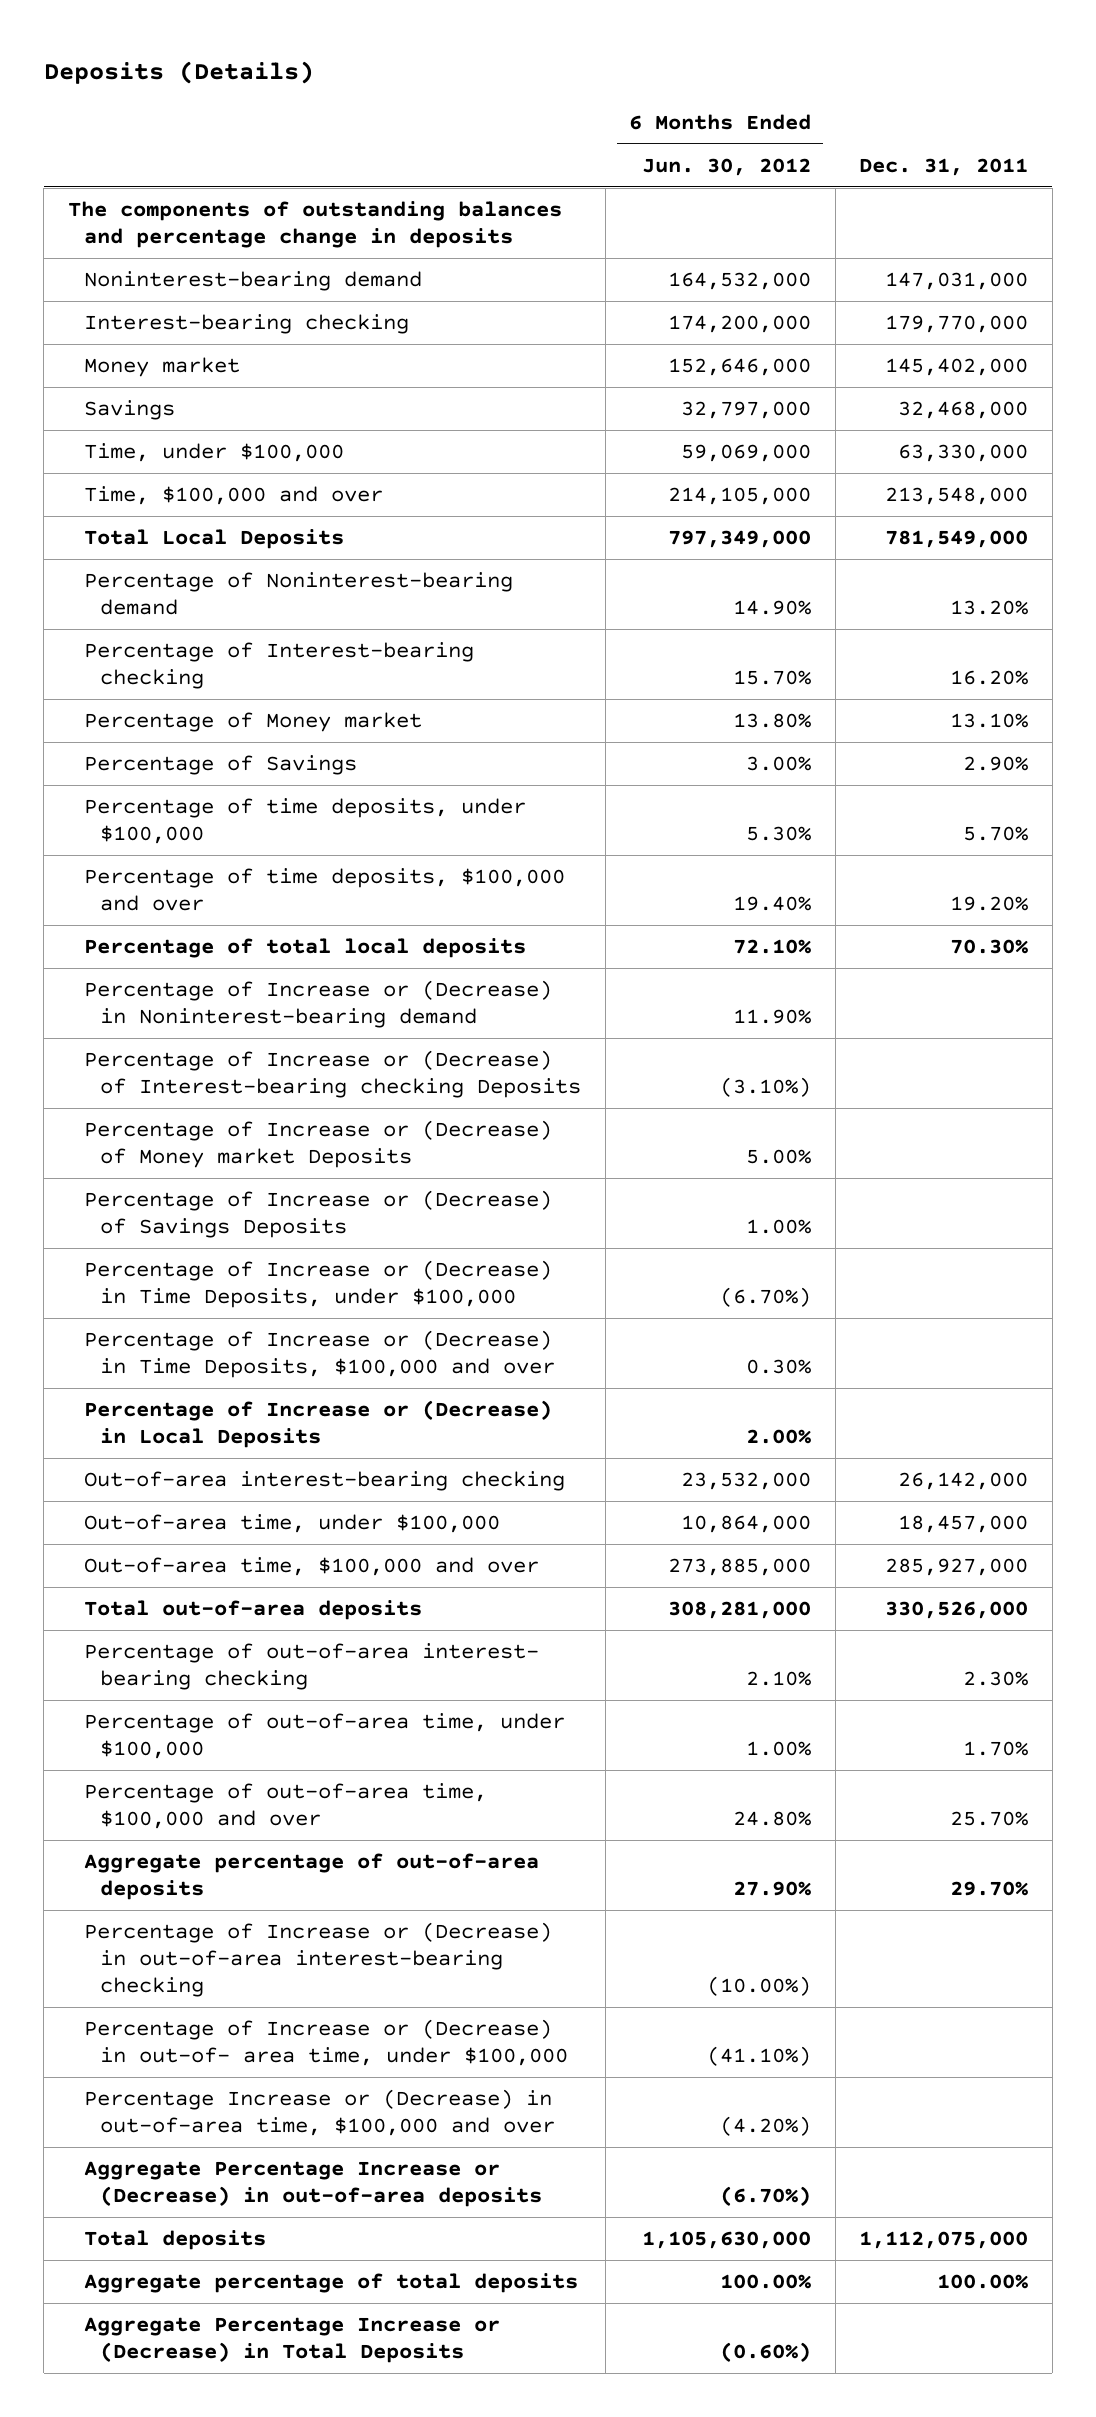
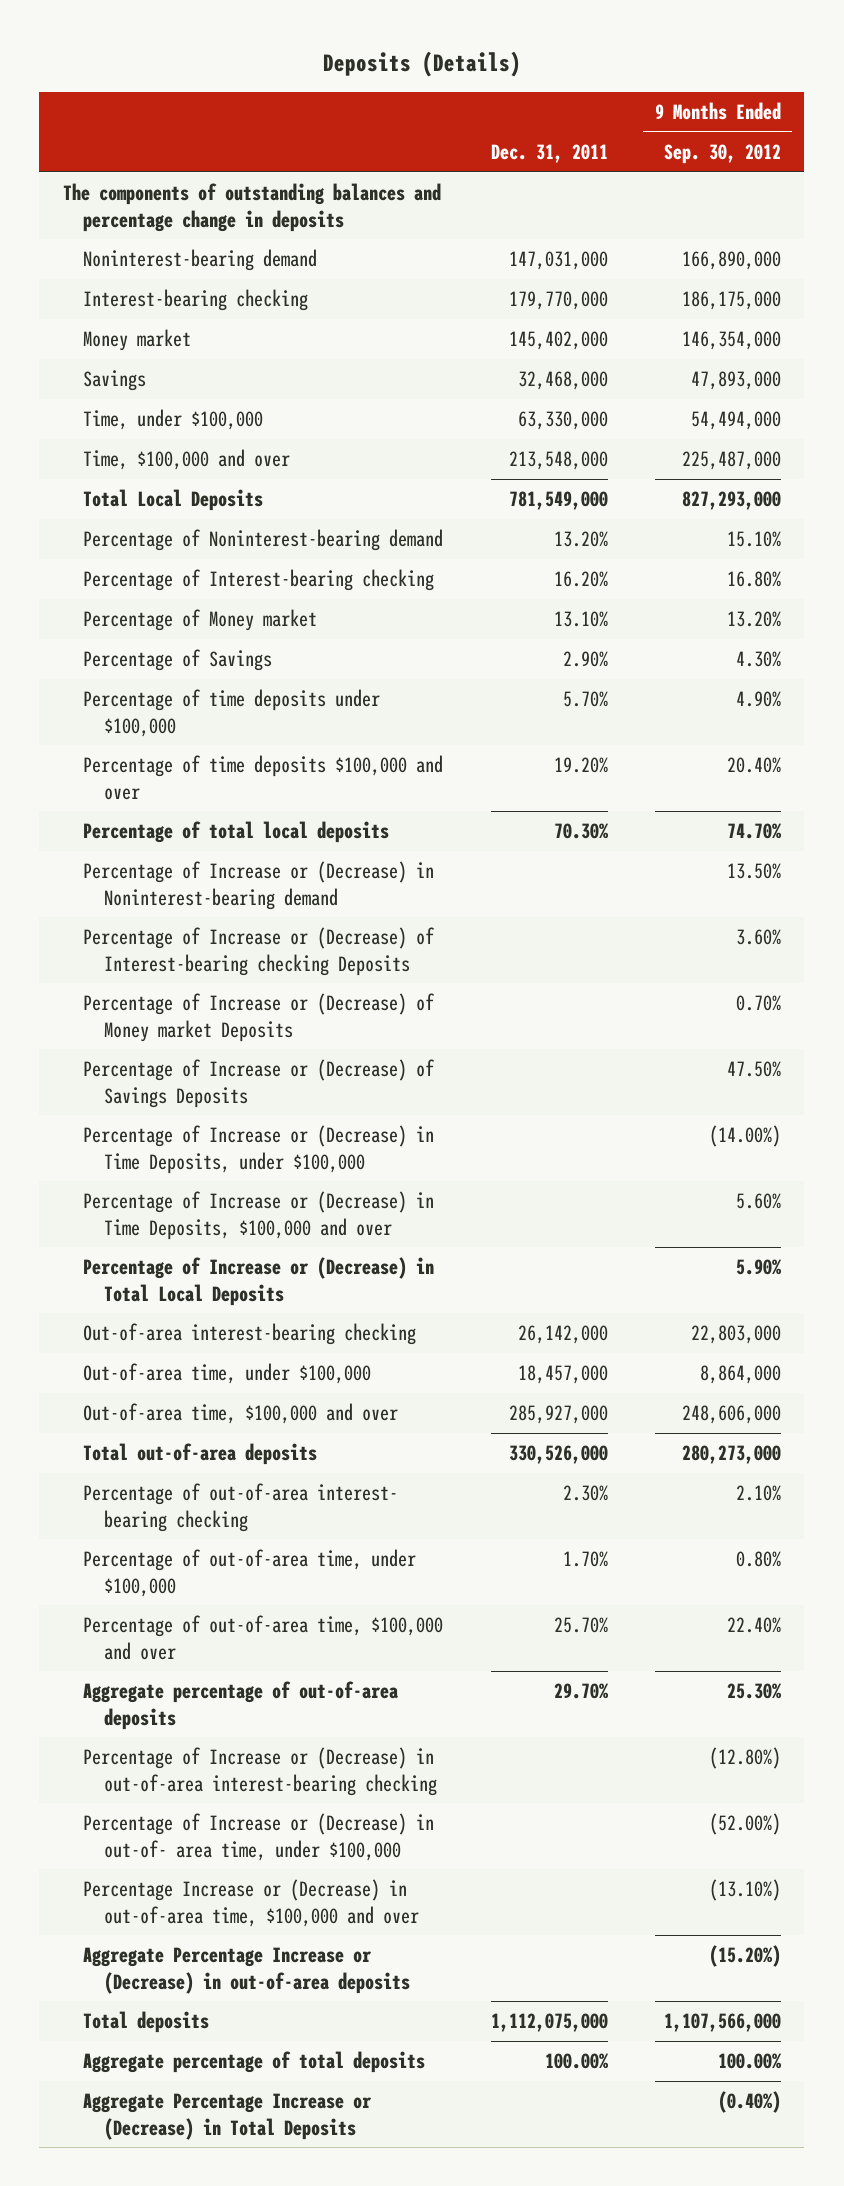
- | 6 Months Ended Jun. 30, 2012 | Dec. 31, 2011
+ | Dec. 31, 2011 | 9 Months Ended Sep. 30, 2012
- Percentage of time deposits, under $100,000 | 5.30% | 5.70%
- Percentage of time deposits, $100,000 and over | 19.40% | 19.20%
+ Percentage of time deposits under $100,000 | 5.70% | 4.90%
+ Percentage of time deposits $100,000 and over | 19.20% | 20.40%
- Percentage of Increase or (Decrease) in Local Deposits | 2.00% |
+ Percentage of Increase or (Decrease) in Total Local Deposits | | 5.90%

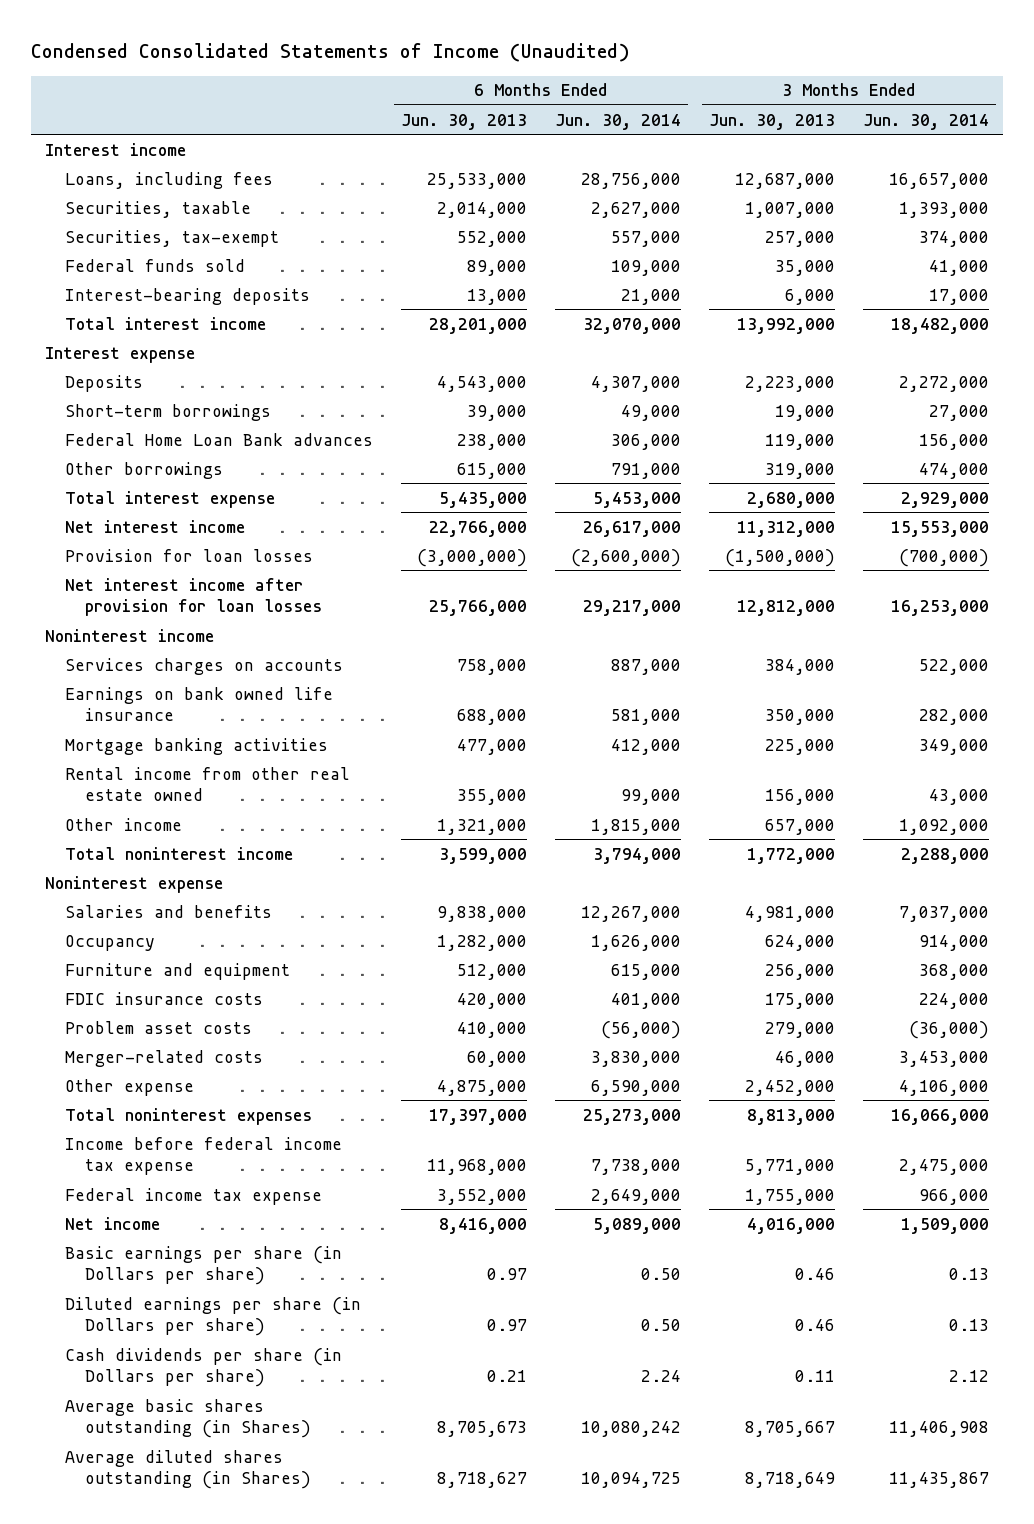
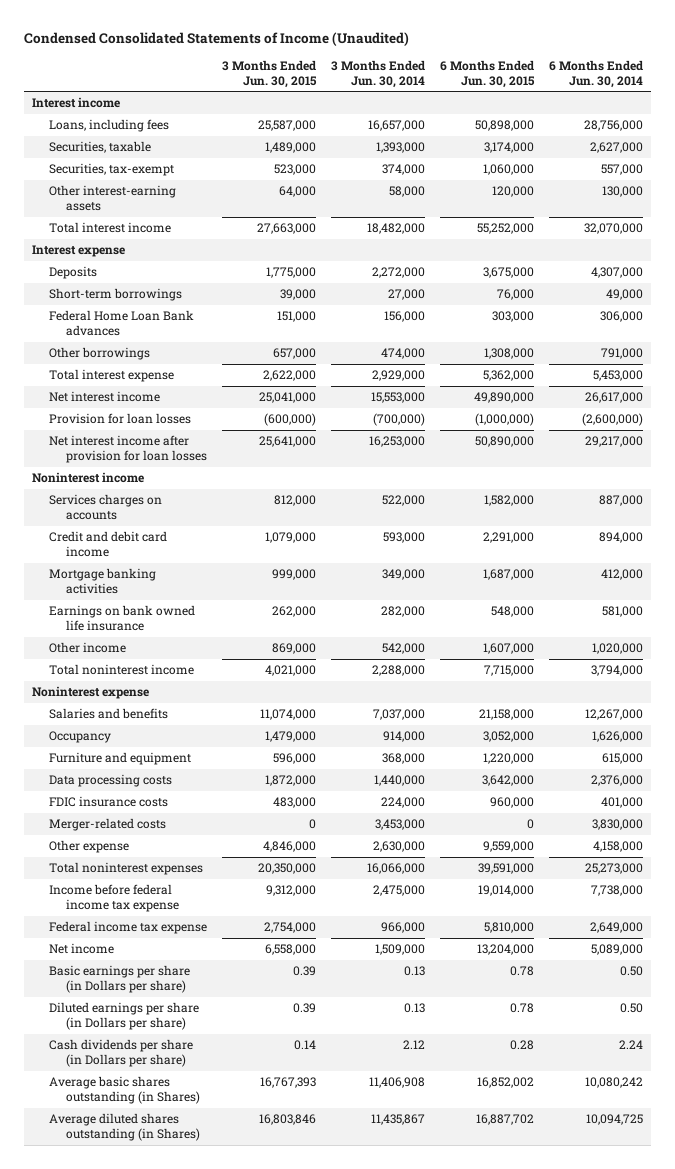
- | 6 Months Ended Jun. 30, 2013 | 6 Months Ended Jun. 30, 2014 | 3 Months Ended Jun. 30, 2013 | 3 Months Ended Jun. 30, 2014
+ | 3 Months Ended Jun. 30, 2015 | 3 Months Ended Jun. 30, 2014 | 6 Months Ended Jun. 30, 2015 | 6 Months Ended Jun. 30, 2014
- Federal funds sold | 89,000 | 109,000 | 35,000 | 41,000
- Interest-bearing deposits | 13,000 | 21,000 | 6,000 | 17,000
+ Other interest-earning assets | 64,000 | 58,000 | 120,000 | 130,000
+ Credit and debit card income | 1,079,000 | 593,000 | 2,291,000 | 894,000
- Rental income from other real estate owned | 355,000 | 99,000 | 156,000 | 43,000
- Other income | 1,321,000 | 1,815,000 | 657,000 | 1,092,000
moved down: Earnings on bank owned life insurance | 262,000 | 282,000 | 548,000 | 581,000
+ Other income | 869,000 | 542,000 | 1,607,000 | 1,020,000
+ Data processing costs | 1,872,000 | 1,440,000 | 3,642,000 | 2,376,000
- Problem asset costs | 410,000 | (56,000) | 279,000 | (36,000)
- Other expense | 4,875,000 | 6,590,000 | 2,452,000 | 4,106,000
+ Other expense | 4,846,000 | 2,630,000 | 9,559,000 | 4,158,000

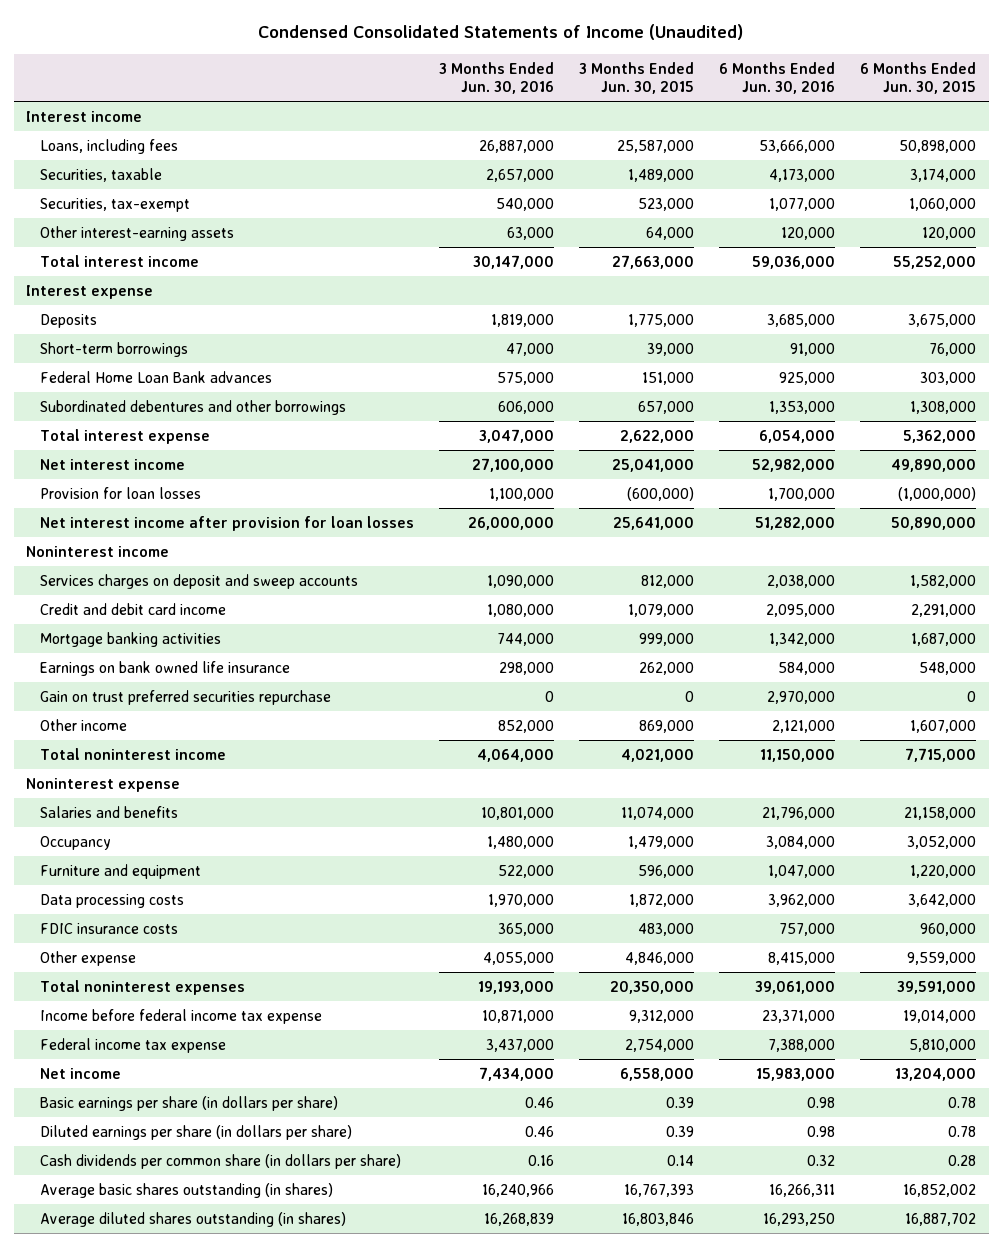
- | 3 Months Ended Jun. 30, 2015 | 3 Months Ended Jun. 30, 2014 | 6 Months Ended Jun. 30, 2015 | 6 Months Ended Jun. 30, 2014
+ | 3 Months Ended Jun. 30, 2016 | 3 Months Ended Jun. 30, 2015 | 6 Months Ended Jun. 30, 2016 | 6 Months Ended Jun. 30, 2015
- Other borrowings | 657,000 | 474,000 | 1,308,000 | 791,000
+ Subordinated debentures and other borrowings | 606,000 | 657,000 | 1,353,000 | 1,308,000
- Services charges on accounts | 812,000 | 522,000 | 1,582,000 | 887,000
+ Services charges on deposit and sweep accounts | 1,090,000 | 812,000 | 2,038,000 | 1,582,000
+ Gain on trust preferred securities repurchase | 0 | 0 | 2,970,000 | 0
- Merger-related costs | 0 | 3,453,000 | 0 | 3,830,000
- Basic earnings per share (in Dollars per share) | 0.39 | 0.13 | 0.78 | 0.50
- Diluted earnings per share (in Dollars per share) | 0.39 | 0.13 | 0.78 | 0.50
- Cash dividends per share (in Dollars per share) | 0.14 | 2.12 | 0.28 | 2.24
- Average basic shares outstanding (in Shares) | 16,767,393 | 11,406,908 | 16,852,002 | 10,080,242
- Average diluted shares outstanding (in Shares) | 16,803,846 | 11,435,867 | 16,887,702 | 10,094,725
+ Basic earnings per share (in dollars per share) | 0.46 | 0.39 | 0.98 | 0.78
+ Diluted earnings per share (in dollars per share) | 0.46 | 0.39 | 0.98 | 0.78
+ Cash dividends per common share (in dollars per share) | 0.16 | 0.14 | 0.32 | 0.28
+ Average basic shares outstanding (in shares) | 16,240,966 | 16,767,393 | 16,266,311 | 16,852,002
+ Average diluted shares outstanding (in shares) | 16,268,839 | 16,803,846 | 16,293,250 | 16,887,702

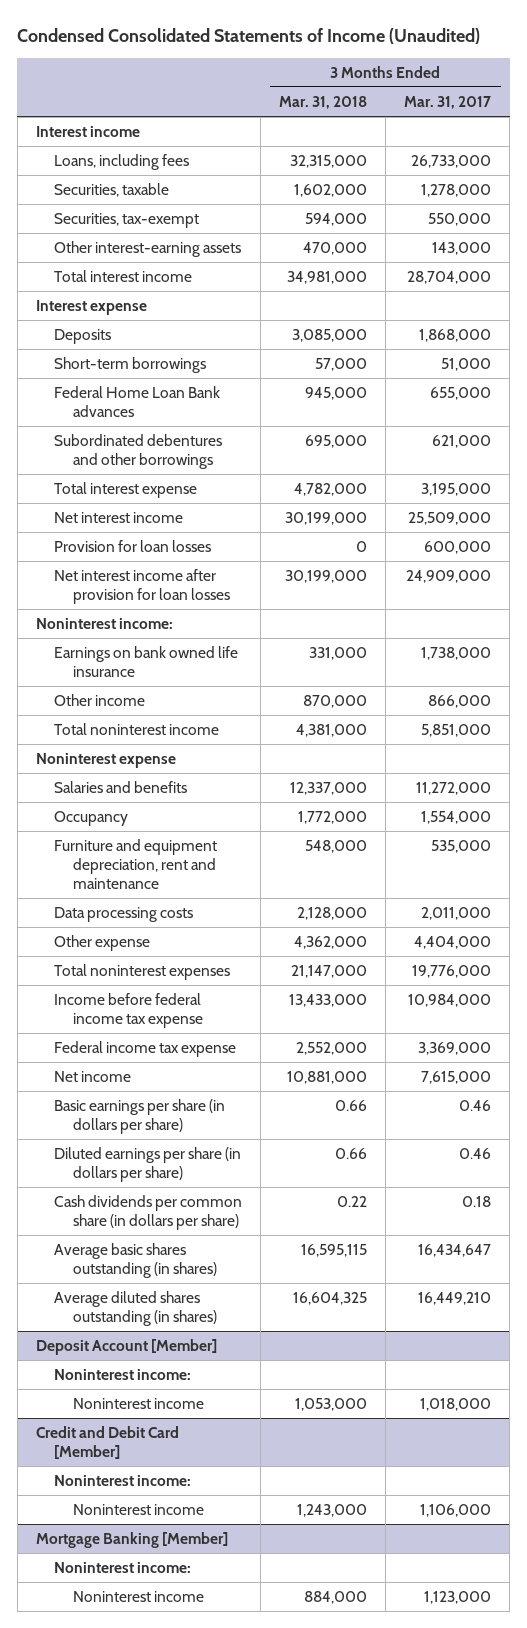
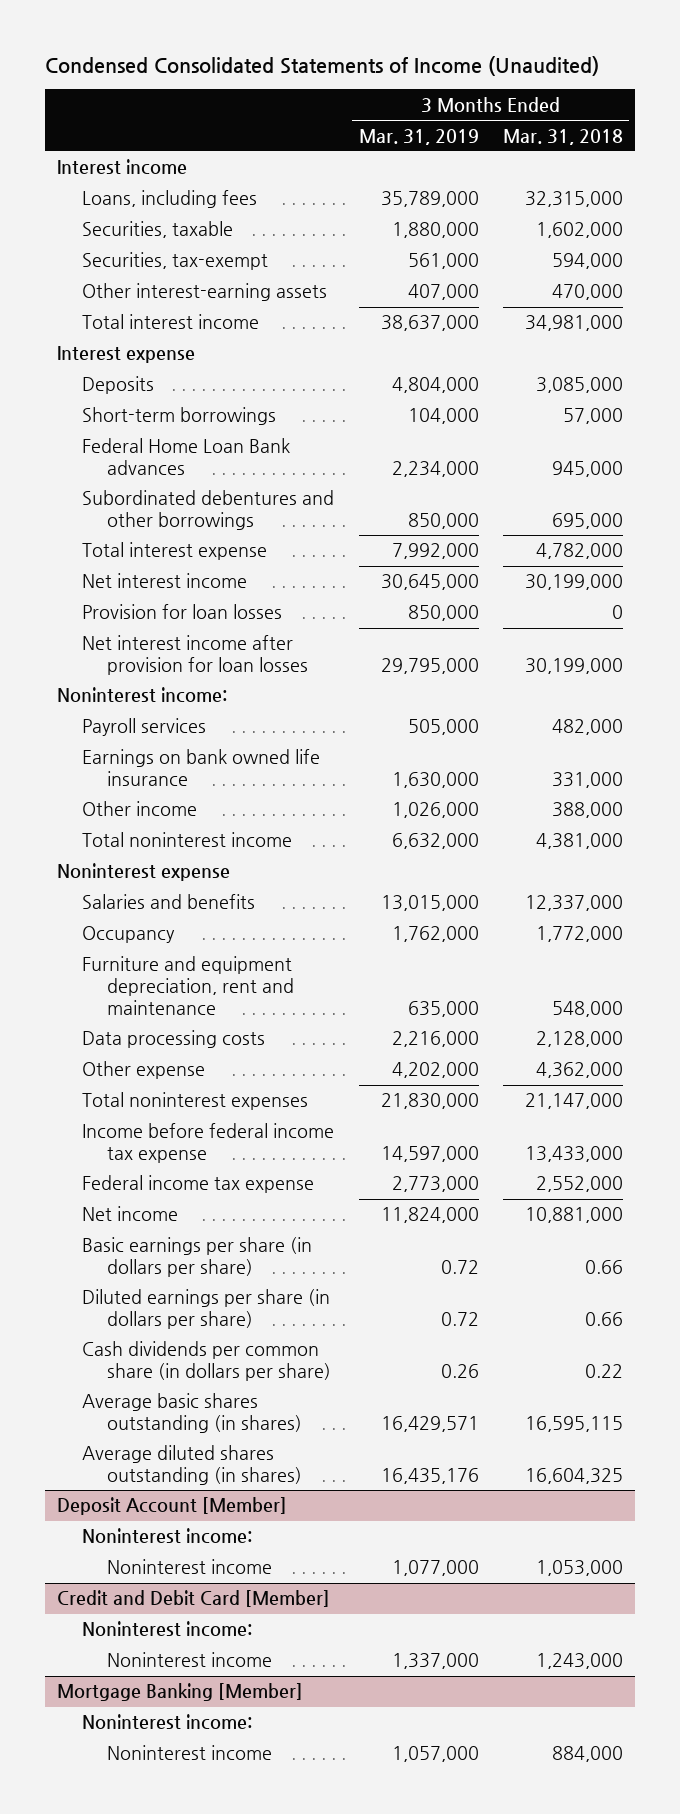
- | 3 Months Ended Mar. 31, 2018 | 3 Months Ended Mar. 31, 2017
+ | 3 Months Ended Mar. 31, 2019 | 3 Months Ended Mar. 31, 2018
+ Payroll services | 505,000 | 482,000
- Other income | 870,000 | 866,000
+ Other income | 1,026,000 | 388,000

